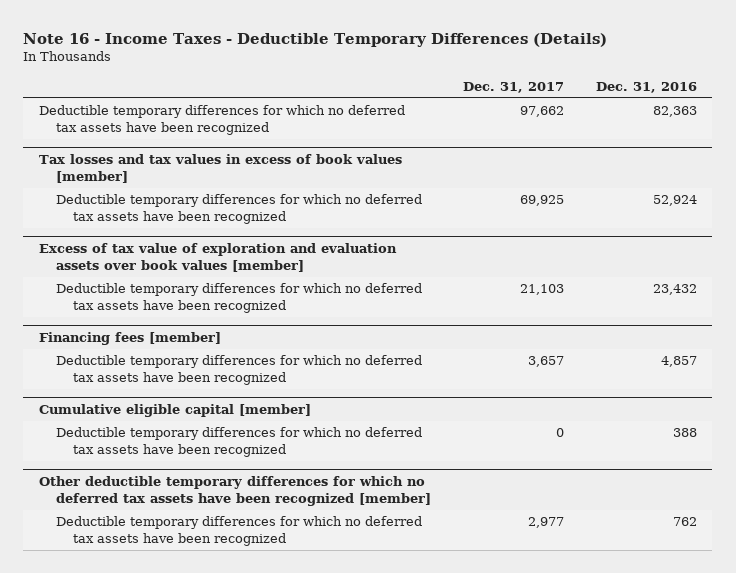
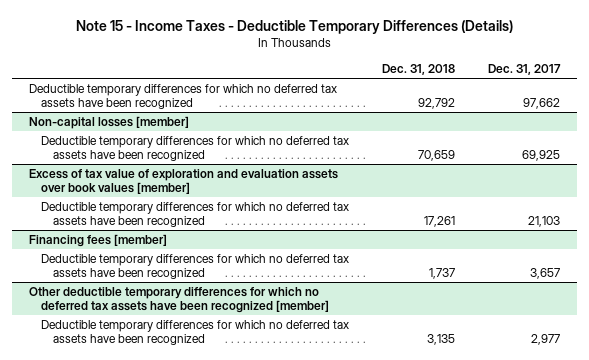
- Note 16 - Income Taxes - Deductible Temporary Differences (Details)
+ Note 15 - Income Taxes - Deductible Temporary Differences (Details)
- | Dec. 31, 2017 | Dec. 31, 2016
+ | Dec. 31, 2018 | Dec. 31, 2017
- Tax losses and tax values in excess of book values [member]
+ Non-capital losses [member]
- Cumulative eligible capital [member]
- Deductible temporary differences for which no deferred tax assets have been recognized | 0 | 388

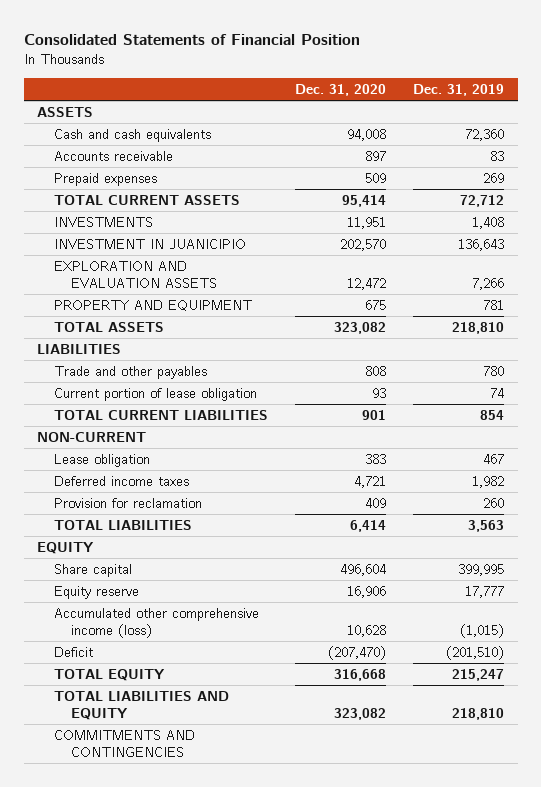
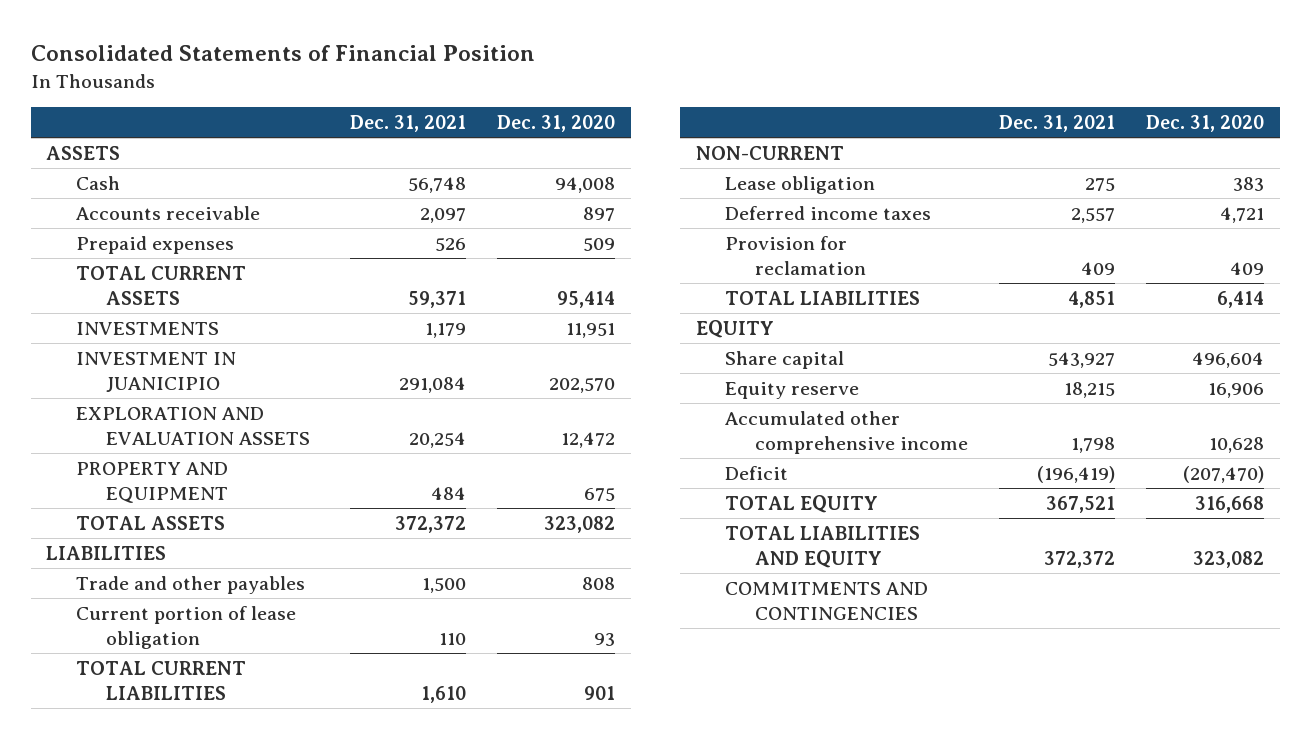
- | Dec. 31, 2020 | Dec. 31, 2019
+ | Dec. 31, 2021 | Dec. 31, 2020
- Cash and cash equivalents | 94,008 | 72,360
+ Cash | 56,748 | 94,008
- Accumulated other comprehensive income (loss) | 10,628 | (1,015)
+ Accumulated other comprehensive income | 1,798 | 10,628

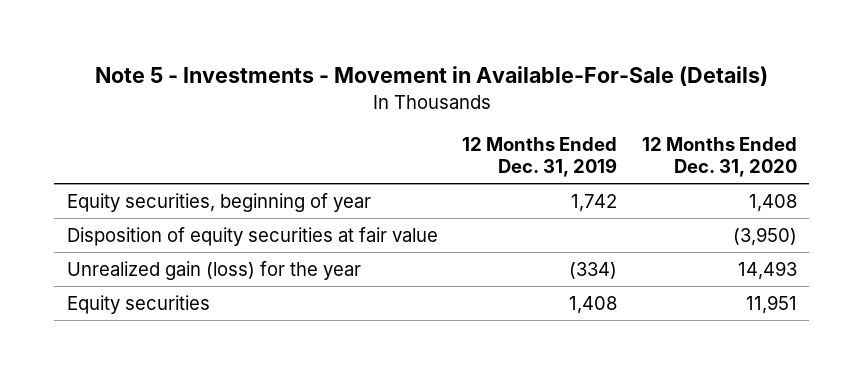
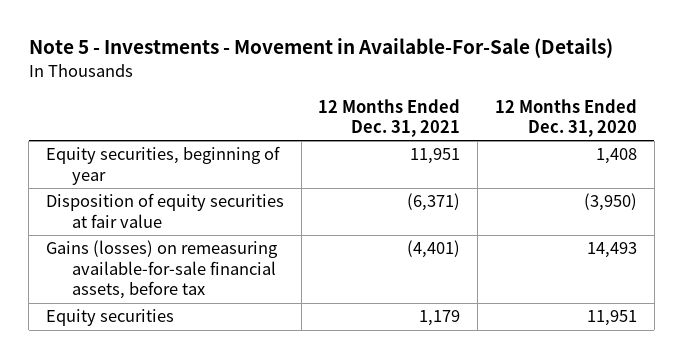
- | 12 Months Ended Dec. 31, 2019 | 12 Months Ended Dec. 31, 2020
+ | 12 Months Ended Dec. 31, 2021 | 12 Months Ended Dec. 31, 2020
- Unrealized gain (loss) for the year | (334) | 14,493
+ Gains (losses) on remeasuring available-for-sale financial assets, before tax | (4,401) | 14,493

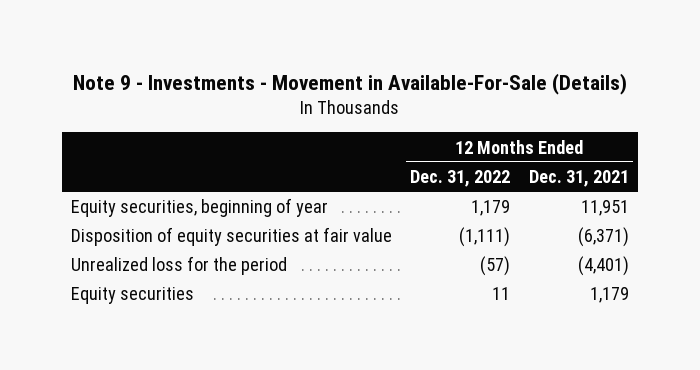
- Note 5 - Investments - Movement in Available-For-Sale (Details)
+ Note 9 - Investments - Movement in Available-For-Sale (Details)
- | 12 Months Ended Dec. 31, 2021 | 12 Months Ended Dec. 31, 2020
+ | 12 Months Ended Dec. 31, 2022 | 12 Months Ended Dec. 31, 2021
- Gains (losses) on remeasuring available-for-sale financial assets, before tax | (4,401) | 14,493
+ Unrealized loss for the period | (57) | (4,401)

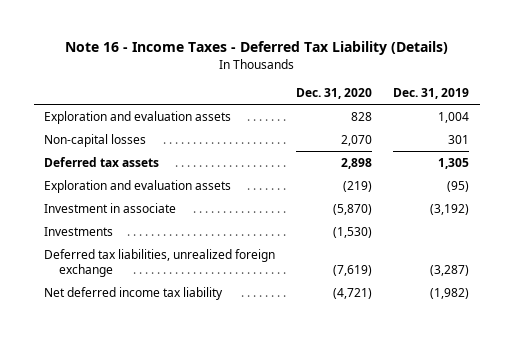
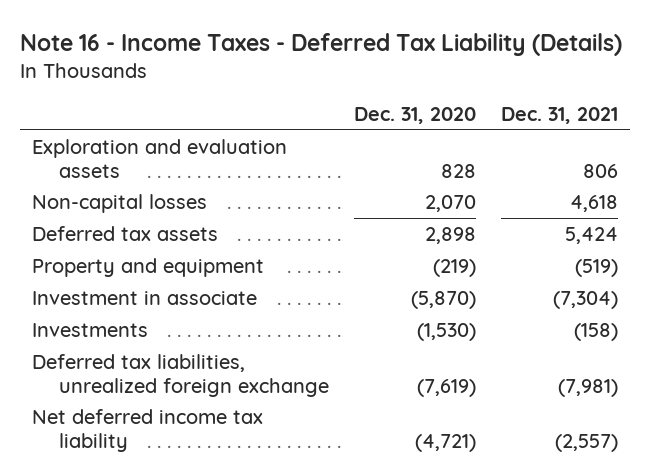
- | Dec. 31, 2020 | Dec. 31, 2019
+ | Dec. 31, 2020 | Dec. 31, 2021
- Exploration and evaluation assets | (219) | (95)
+ Property and equipment | (219) | (519)

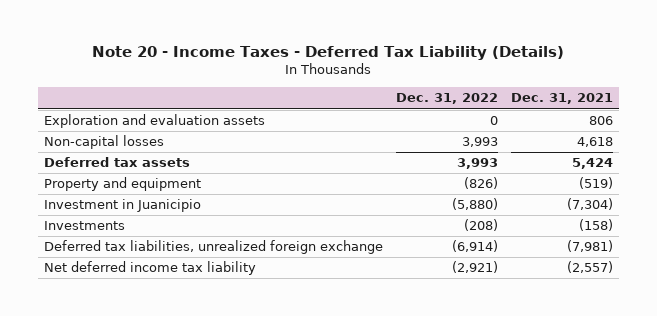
- Note 16 - Income Taxes - Deferred Tax Liability (Details)
+ Note 20 - Income Taxes - Deferred Tax Liability (Details)
- | Dec. 31, 2020 | Dec. 31, 2021
+ | Dec. 31, 2022 | Dec. 31, 2021
- Investment in associate | (5,870) | (7,304)
+ Investment in Juanicipio | (5,880) | (7,304)

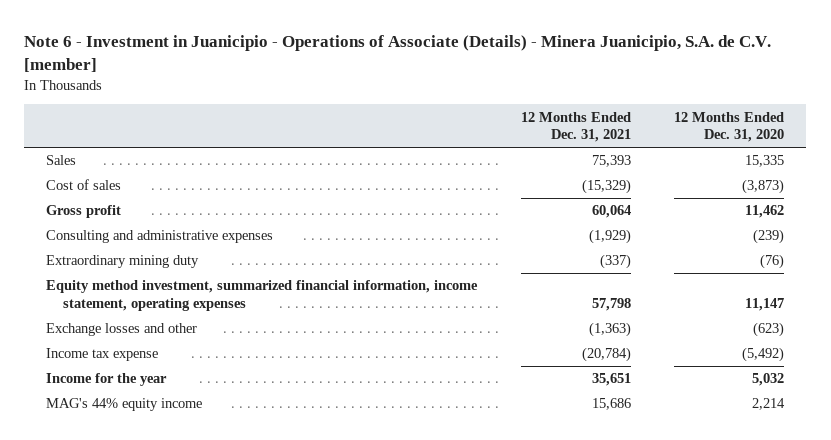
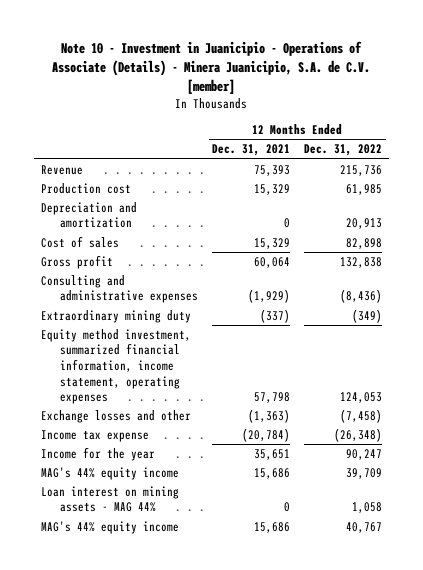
- Note 6 - Investment in Juanicipio - Operations of Associate (Details) - Minera Juanicipio, S.A. de C.V. [member]
+ Note 10 - Investment in Juanicipio - Operations of Associate (Details) - Minera Juanicipio, S.A. de C.V. [member]
- | 12 Months Ended Dec. 31, 2021 | 12 Months Ended Dec. 31, 2020
+ | 12 Months Ended Dec. 31, 2021 | 12 Months Ended Dec. 31, 2022
- Sales | 75,393 | 15,335
- Cost of sales | (15,329) | (3,873)
+ Revenue | 75,393 | 215,736
+ Production cost | 15,329 | 61,985
+ Depreciation and amortization | 0 | 20,913
+ Cost of sales | 15,329 | 82,898
+ Loan interest on mining assets - MAG 44% | 0 | 1,058
+ MAG's 44% equity income | 15,686 | 40,767

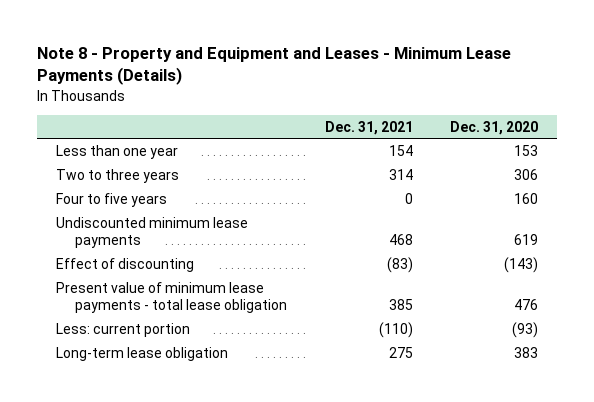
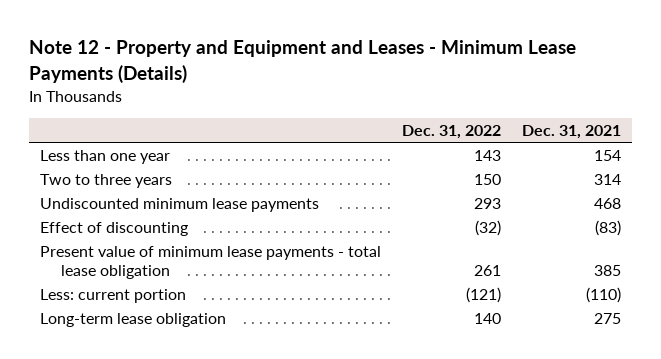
- Note 8 - Property and Equipment and Leases - Minimum Lease Payments (Details)
+ Note 12 - Property and Equipment and Leases - Minimum Lease Payments (Details)
- | Dec. 31, 2021 | Dec. 31, 2020
+ | Dec. 31, 2022 | Dec. 31, 2021
- Four to five years | 0 | 160

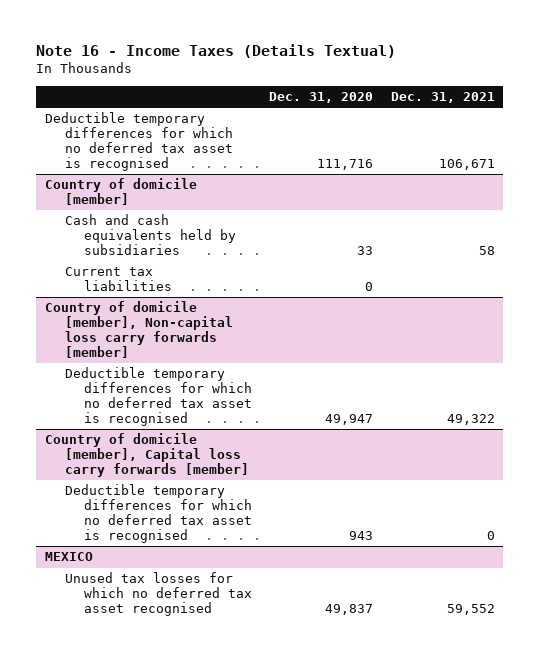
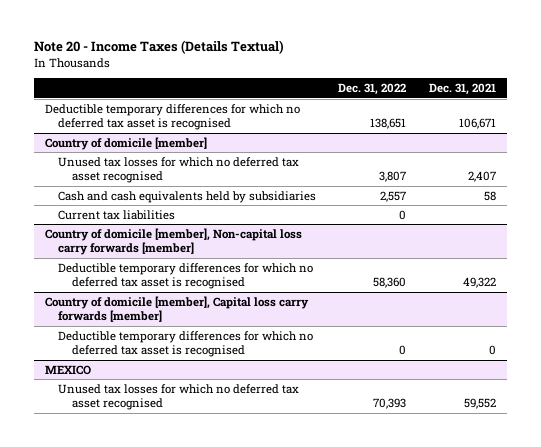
- Note 16 - Income Taxes (Details Textual)
+ Note 20 - Income Taxes (Details Textual)
- | Dec. 31, 2020 | Dec. 31, 2021
+ | Dec. 31, 2022 | Dec. 31, 2021
@ Country of domicile [member]
+ Unused tax losses for which no deferred tax asset recognised | 3,807 | 2,407

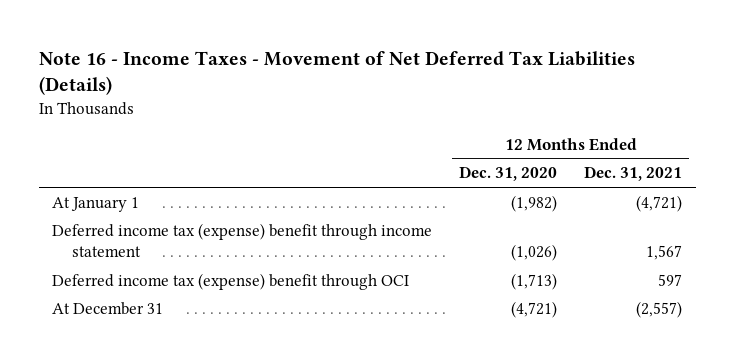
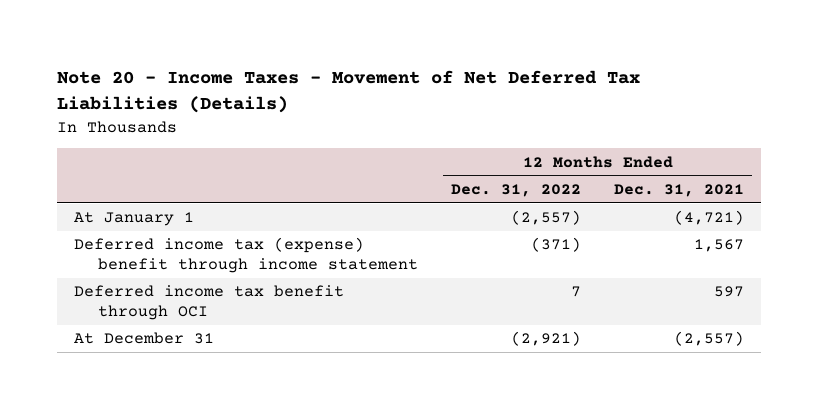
- Note 16 - Income Taxes - Movement of Net Deferred Tax Liabilities (Details)
+ Note 20 - Income Taxes - Movement of Net Deferred Tax Liabilities (Details)
- | 12 Months Ended Dec. 31, 2020 | 12 Months Ended Dec. 31, 2021
+ | 12 Months Ended Dec. 31, 2022 | 12 Months Ended Dec. 31, 2021
- Deferred income tax (expense) benefit through OCI | (1,713) | 597
+ Deferred income tax benefit through OCI | 7 | 597

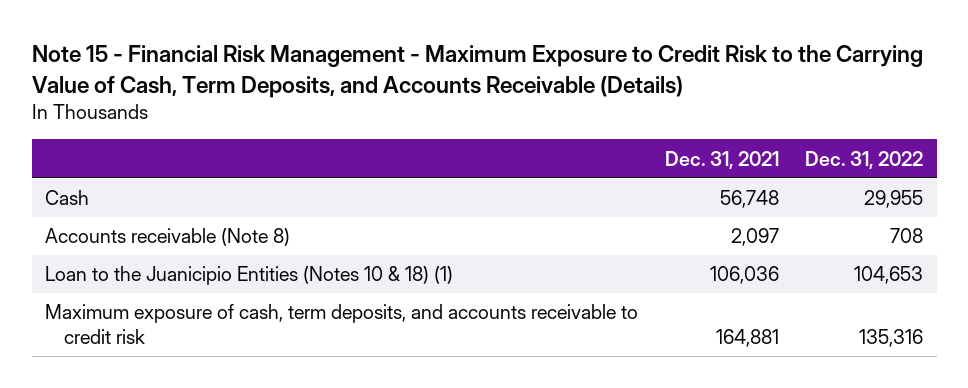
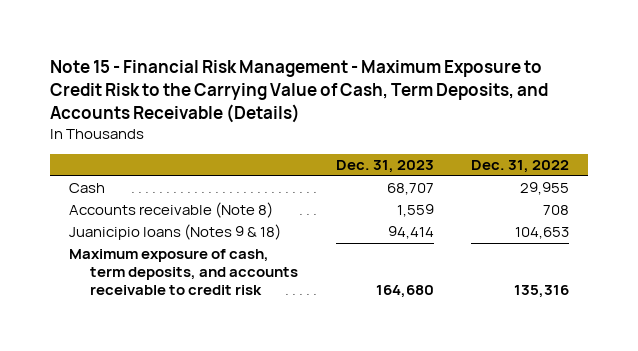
- | Dec. 31, 2021 | Dec. 31, 2022
+ | Dec. 31, 2023 | Dec. 31, 2022
- Loan to the Juanicipio Entities (Notes 10 & 18) (1) | 106,036 | 104,653
+ Juanicipio loans (Notes 9 & 18) | 94,414 | 104,653

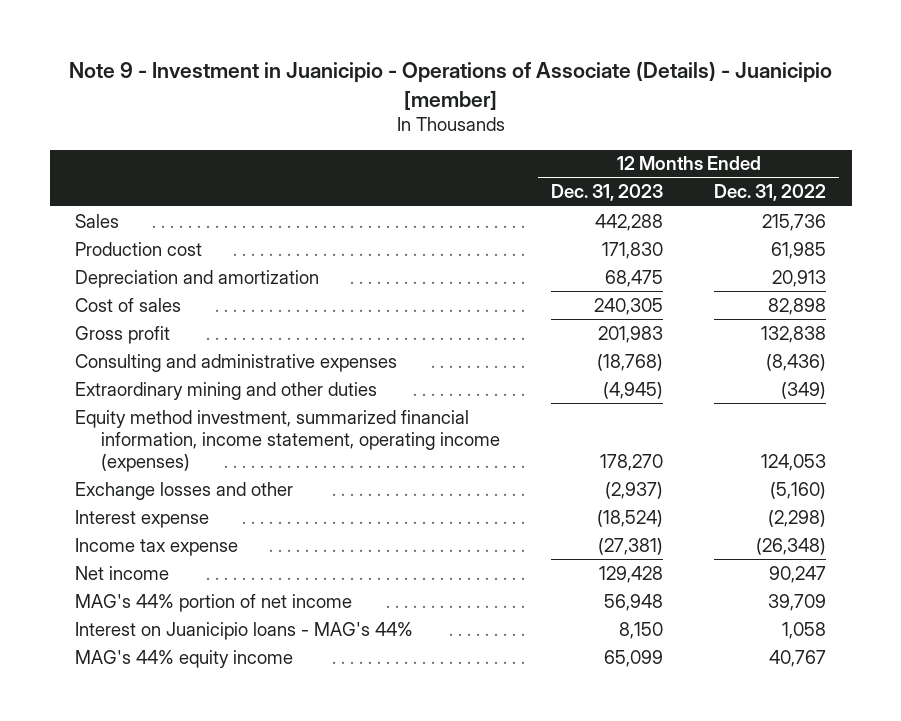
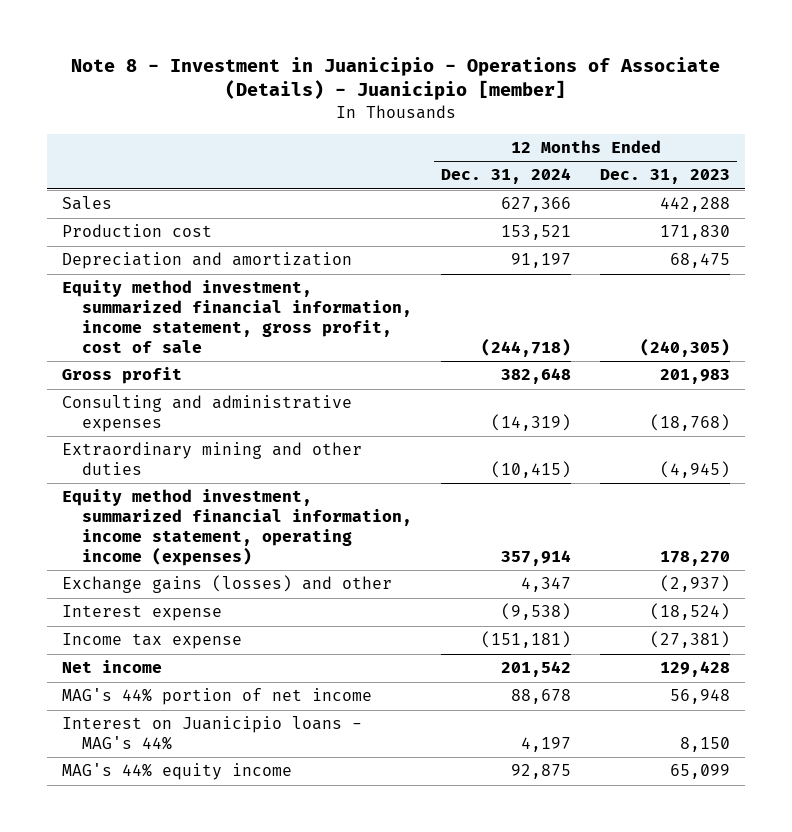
- Note 9 - Investment in Juanicipio - Operations of Associate (Details) - Juanicipio [member]
+ Note 8 - Investment in Juanicipio - Operations of Associate (Details) - Juanicipio [member]
- | 12 Months Ended Dec. 31, 2023 | 12 Months Ended Dec. 31, 2022
+ | 12 Months Ended Dec. 31, 2024 | 12 Months Ended Dec. 31, 2023
- Cost of sales | 240,305 | 82,898
+ Equity method investment, summarized financial information, income statement, gross profit, cost of sale | (244,718) | (240,305)
- Exchange losses and other | (2,937) | (5,160)
+ Exchange gains (losses) and other | 4,347 | (2,937)

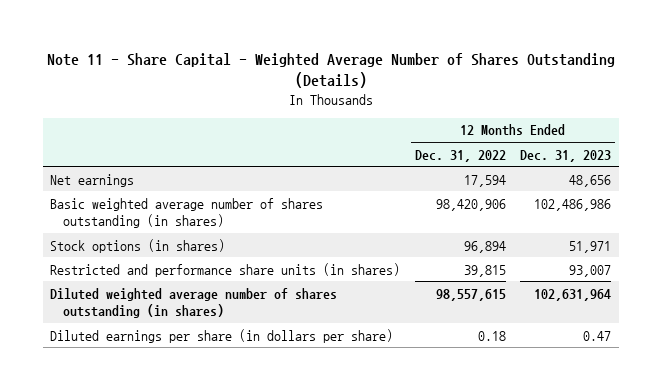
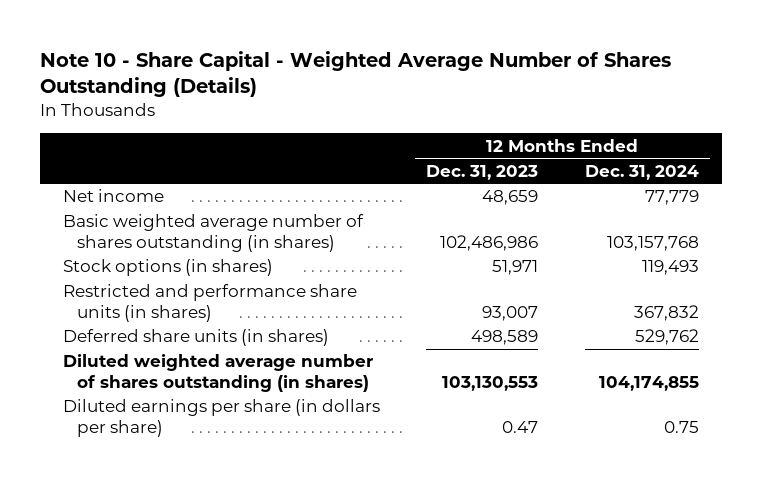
- Note 11 - Share Capital - Weighted Average Number of Shares Outstanding (Details)
+ Note 10 - Share Capital - Weighted Average Number of Shares Outstanding (Details)
- | 12 Months Ended Dec. 31, 2022 | 12 Months Ended Dec. 31, 2023
+ | 12 Months Ended Dec. 31, 2023 | 12 Months Ended Dec. 31, 2024
- Net earnings | 17,594 | 48,656
+ Net income | 48,659 | 77,779
- Diluted weighted average number of shares outstanding (in shares) | 98,557,615 | 102,631,964
+ Deferred share units (in shares) | 498,589 | 529,762
+ Diluted weighted average number of shares outstanding (in shares) | 103,130,553 | 104,174,855

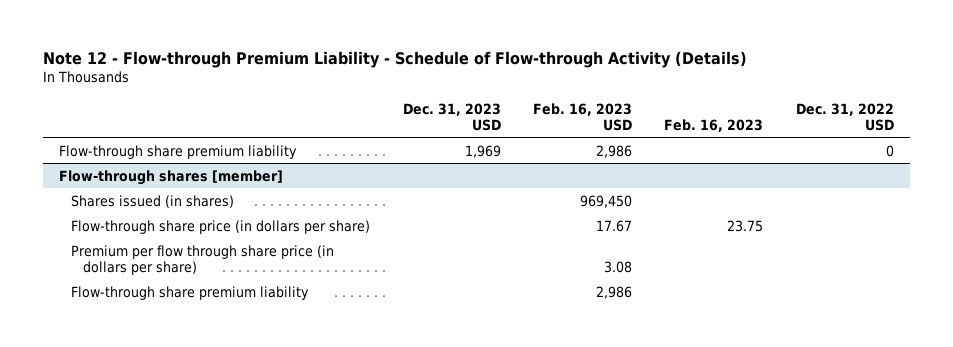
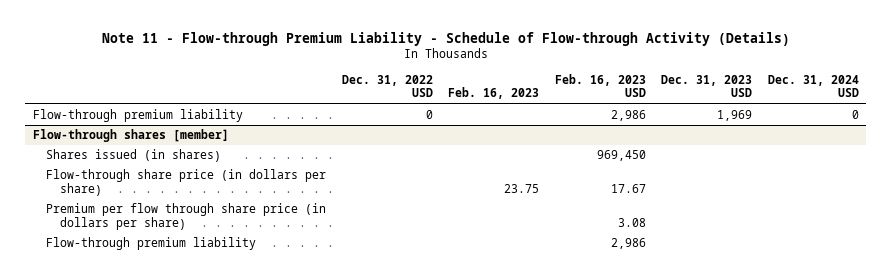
- Note 12 - Flow-through Premium Liability - Schedule of Flow-through Activity (Details)
+ Note 11 - Flow-through Premium Liability - Schedule of Flow-through Activity (Details)
- | Dec. 31, 2023 USD | Feb. 16, 2023 USD | Feb. 16, 2023 | Dec. 31, 2022 USD
+ | Dec. 31, 2022 USD | Feb. 16, 2023 | Feb. 16, 2023 USD | Dec. 31, 2023 USD | Dec. 31, 2024 USD
- Flow-through share premium liability | 1,969 | 2,986 | | 0
+ Flow-through premium liability | 0 | | 2,986 | 1,969 | 0
@ Flow-through shares [member]
- Flow-through share premium liability | | 2,986 | |
+ Flow-through premium liability | | | 2,986 | |

